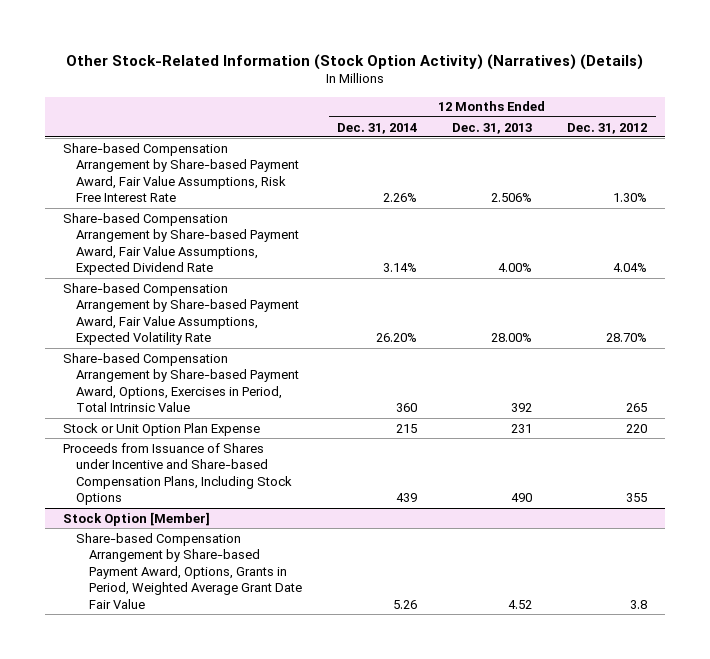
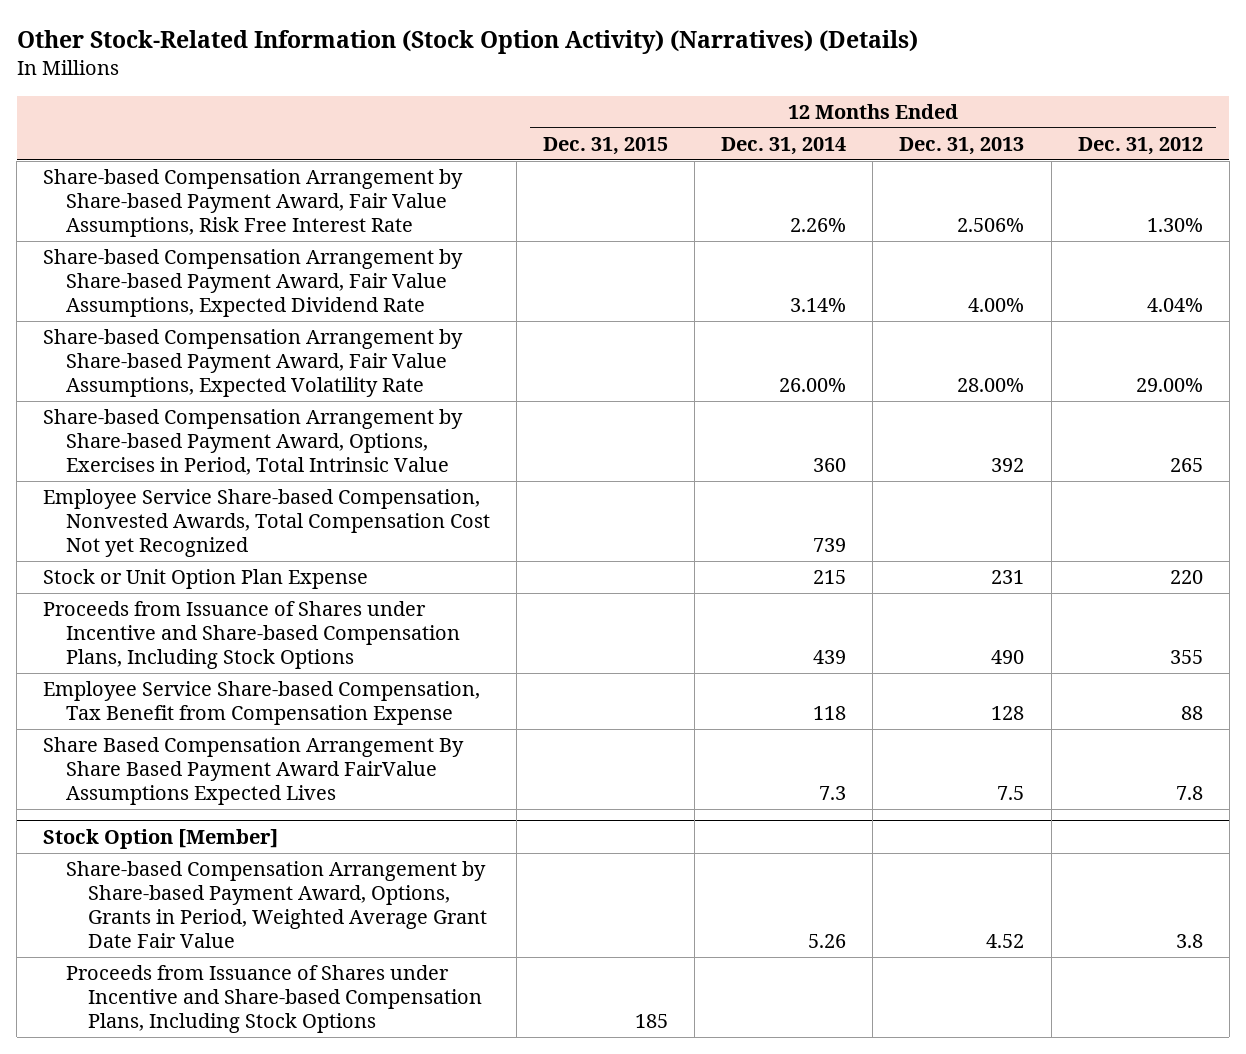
- | 12 Months Ended Dec. 31, 2014 | 12 Months Ended Dec. 31, 2013 | 12 Months Ended Dec. 31, 2012
+ | 12 Months Ended Dec. 31, 2015 | 12 Months Ended Dec. 31, 2014 | 12 Months Ended Dec. 31, 2013 | 12 Months Ended Dec. 31, 2012
- Share-based Compensation Arrangement by Share-based Payment Award, Fair Value Assumptions, Expected Volatility Rate | 26.20% | 28.00% | 28.70%
+ Share-based Compensation Arrangement by Share-based Payment Award, Fair Value Assumptions, Expected Volatility Rate | | 26.00% | 28.00% | 29.00%
+ Employee Service Share-based Compensation, Nonvested Awards, Total Compensation Cost Not yet Recognized | | 739 | |
+ Employee Service Share-based Compensation, Tax Benefit from Compensation Expense | | 118 | 128 | 88
+ Share Based Compensation Arrangement By Share Based Payment Award FairValue Assumptions Expected Lives | | 7.3 | 7.5 | 7.8
@ Stock Option [Member]
+ Proceeds from Issuance of Shares under Incentive and Share-based Compensation Plans, Including Stock Options | 185 | | |

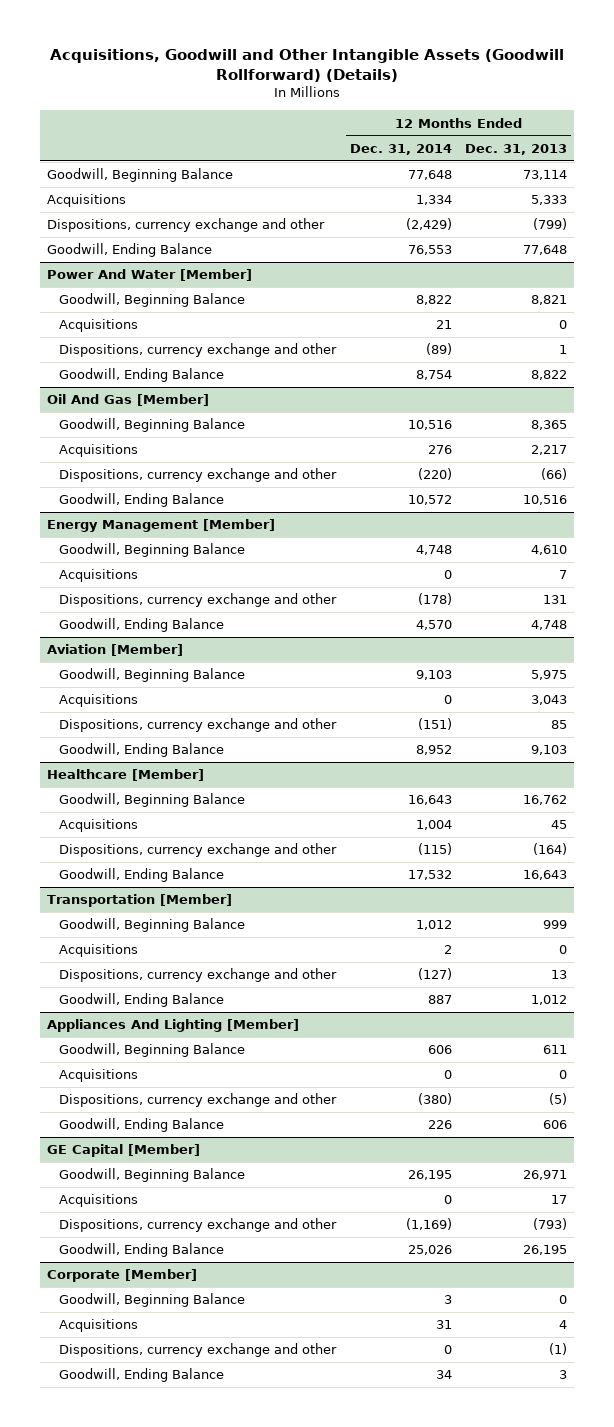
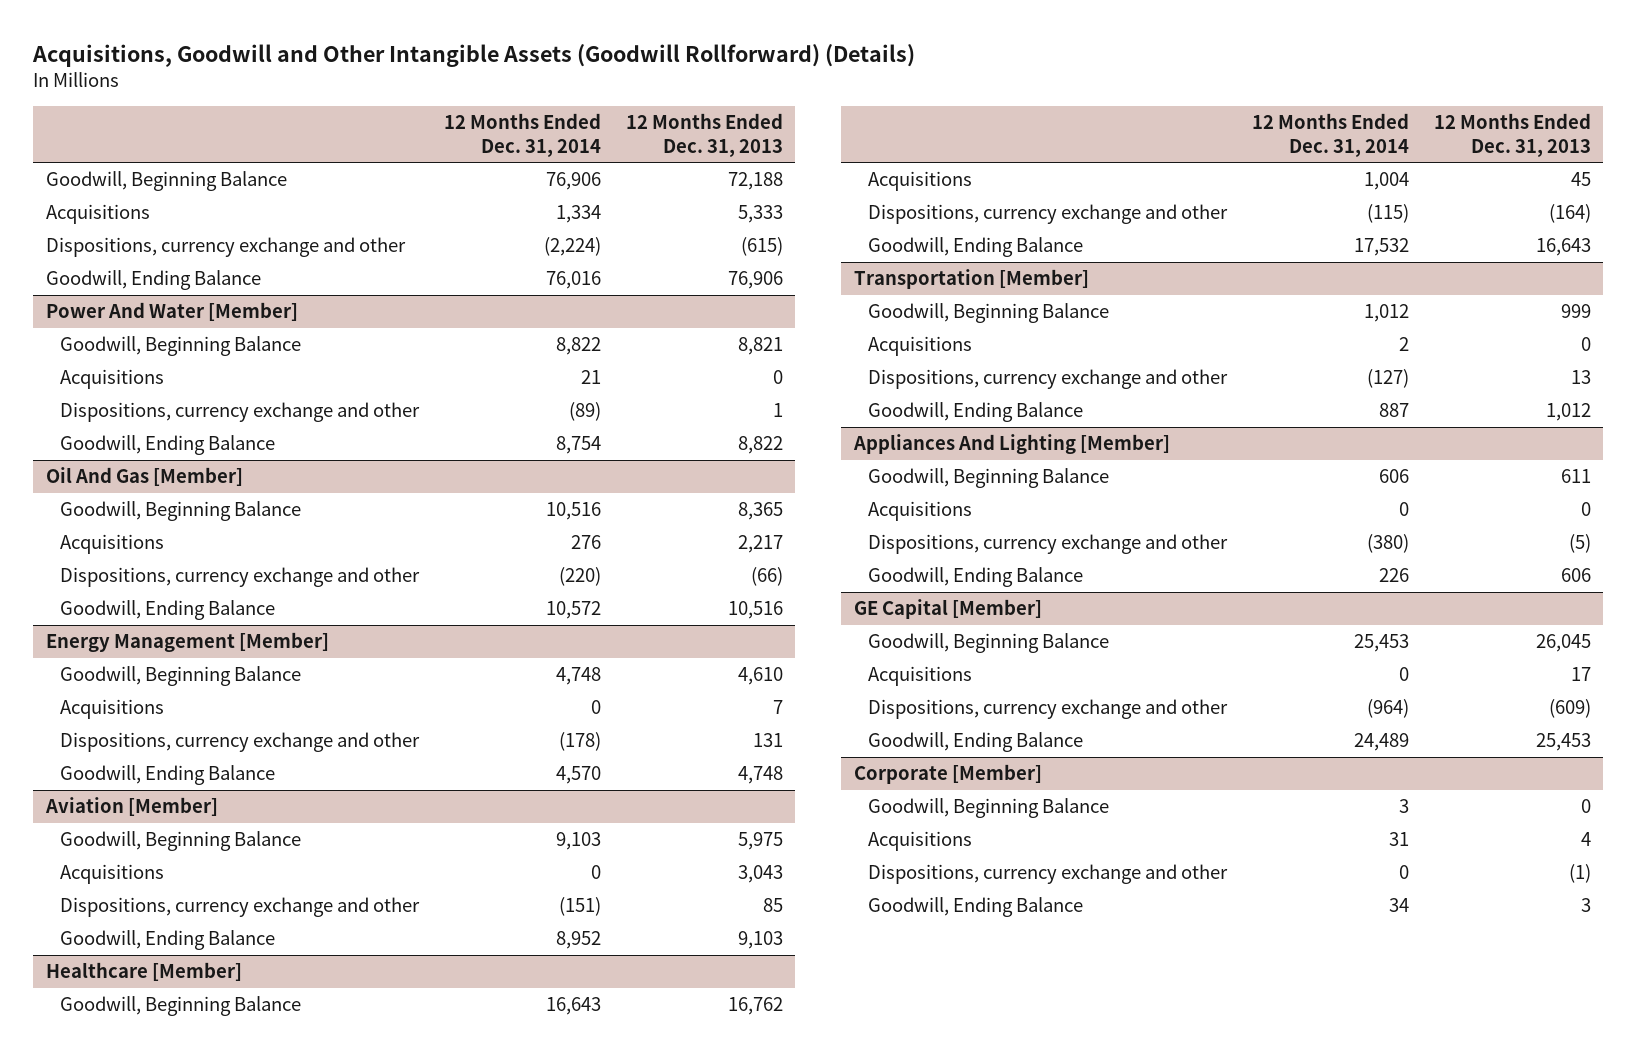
- Goodwill, Beginning Balance | 77,648 | 73,114
+ Goodwill, Beginning Balance | 76,906 | 72,188
- Dispositions, currency exchange and other | (2,429) | (799)
- Goodwill, Ending Balance | 76,553 | 77,648
+ Dispositions, currency exchange and other | (2,224) | (615)
+ Goodwill, Ending Balance | 76,016 | 76,906
@ GE Capital [Member]
- Goodwill, Beginning Balance | 26,195 | 26,971
+ Goodwill, Beginning Balance | 25,453 | 26,045
- Dispositions, currency exchange and other | (1,169) | (793)
- Goodwill, Ending Balance | 25,026 | 26,195
+ Dispositions, currency exchange and other | (964) | (609)
+ Goodwill, Ending Balance | 24,489 | 25,453

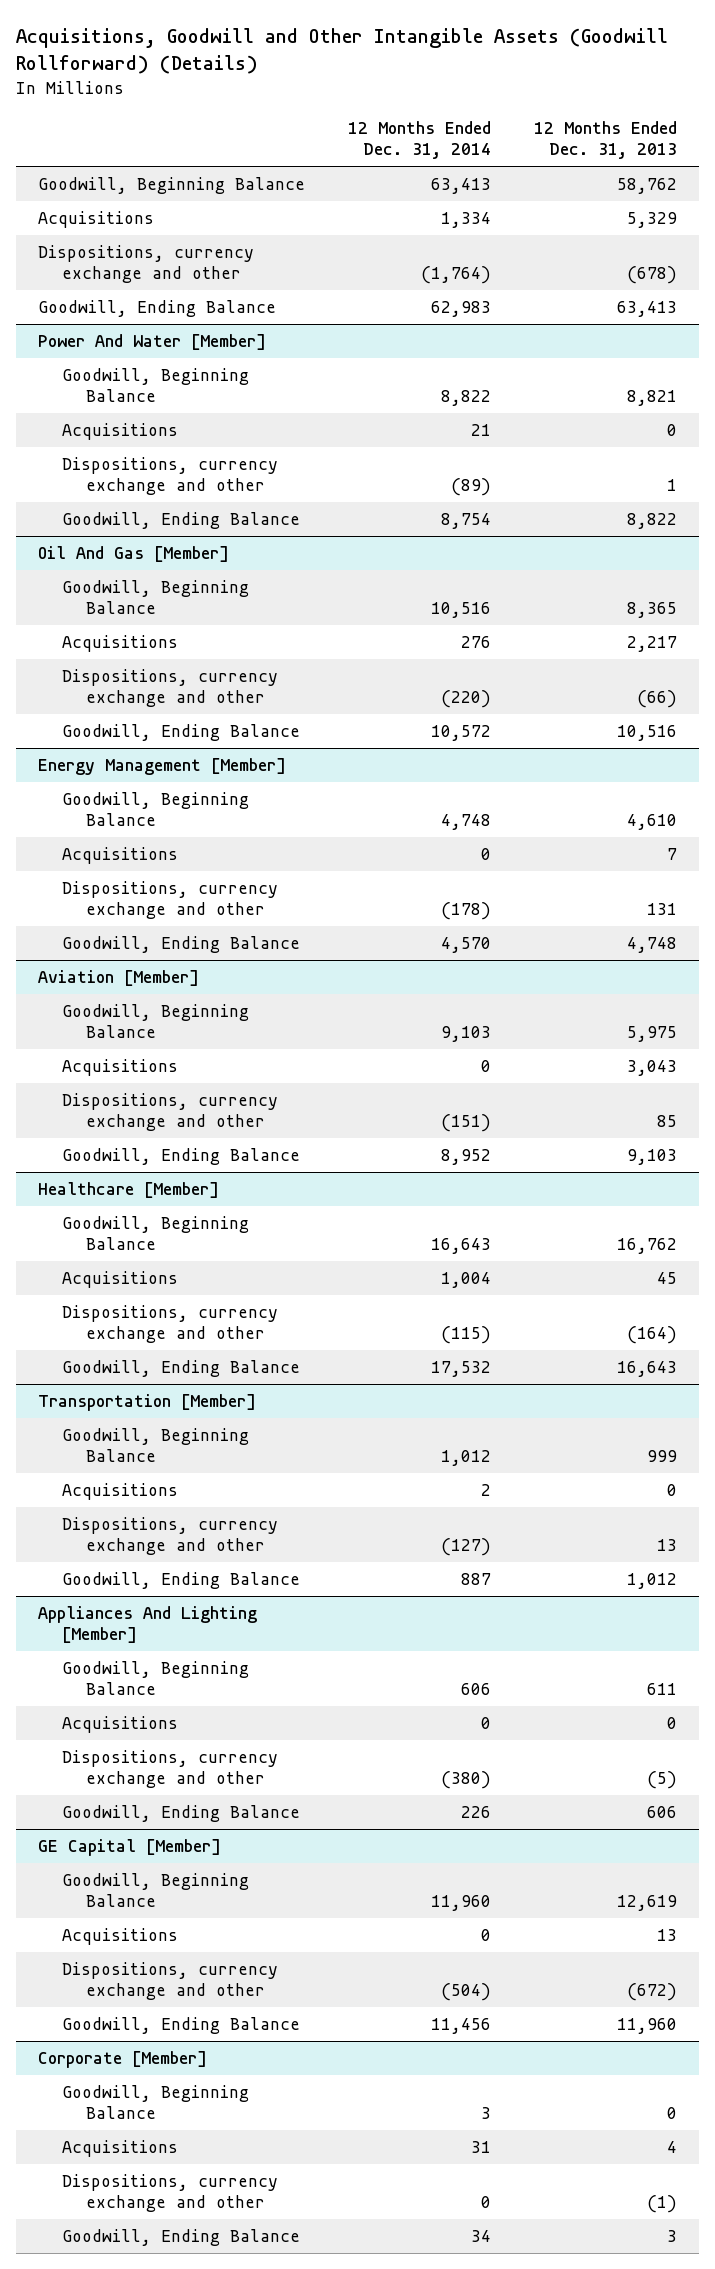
- Goodwill, Beginning Balance | 76,906 | 72,188
- Acquisitions | 1,334 | 5,333
- Dispositions, currency exchange and other | (2,224) | (615)
- Goodwill, Ending Balance | 76,016 | 76,906
+ Goodwill, Beginning Balance | 63,413 | 58,762
+ Acquisitions | 1,334 | 5,329
+ Dispositions, currency exchange and other | (1,764) | (678)
+ Goodwill, Ending Balance | 62,983 | 63,413
@ GE Capital [Member]
- Goodwill, Beginning Balance | 25,453 | 26,045
- Acquisitions | 0 | 17
- Dispositions, currency exchange and other | (964) | (609)
- Goodwill, Ending Balance | 24,489 | 25,453
+ Goodwill, Beginning Balance | 11,960 | 12,619
+ Acquisitions | 0 | 13
+ Dispositions, currency exchange and other | (504) | (672)
+ Goodwill, Ending Balance | 11,456 | 11,960

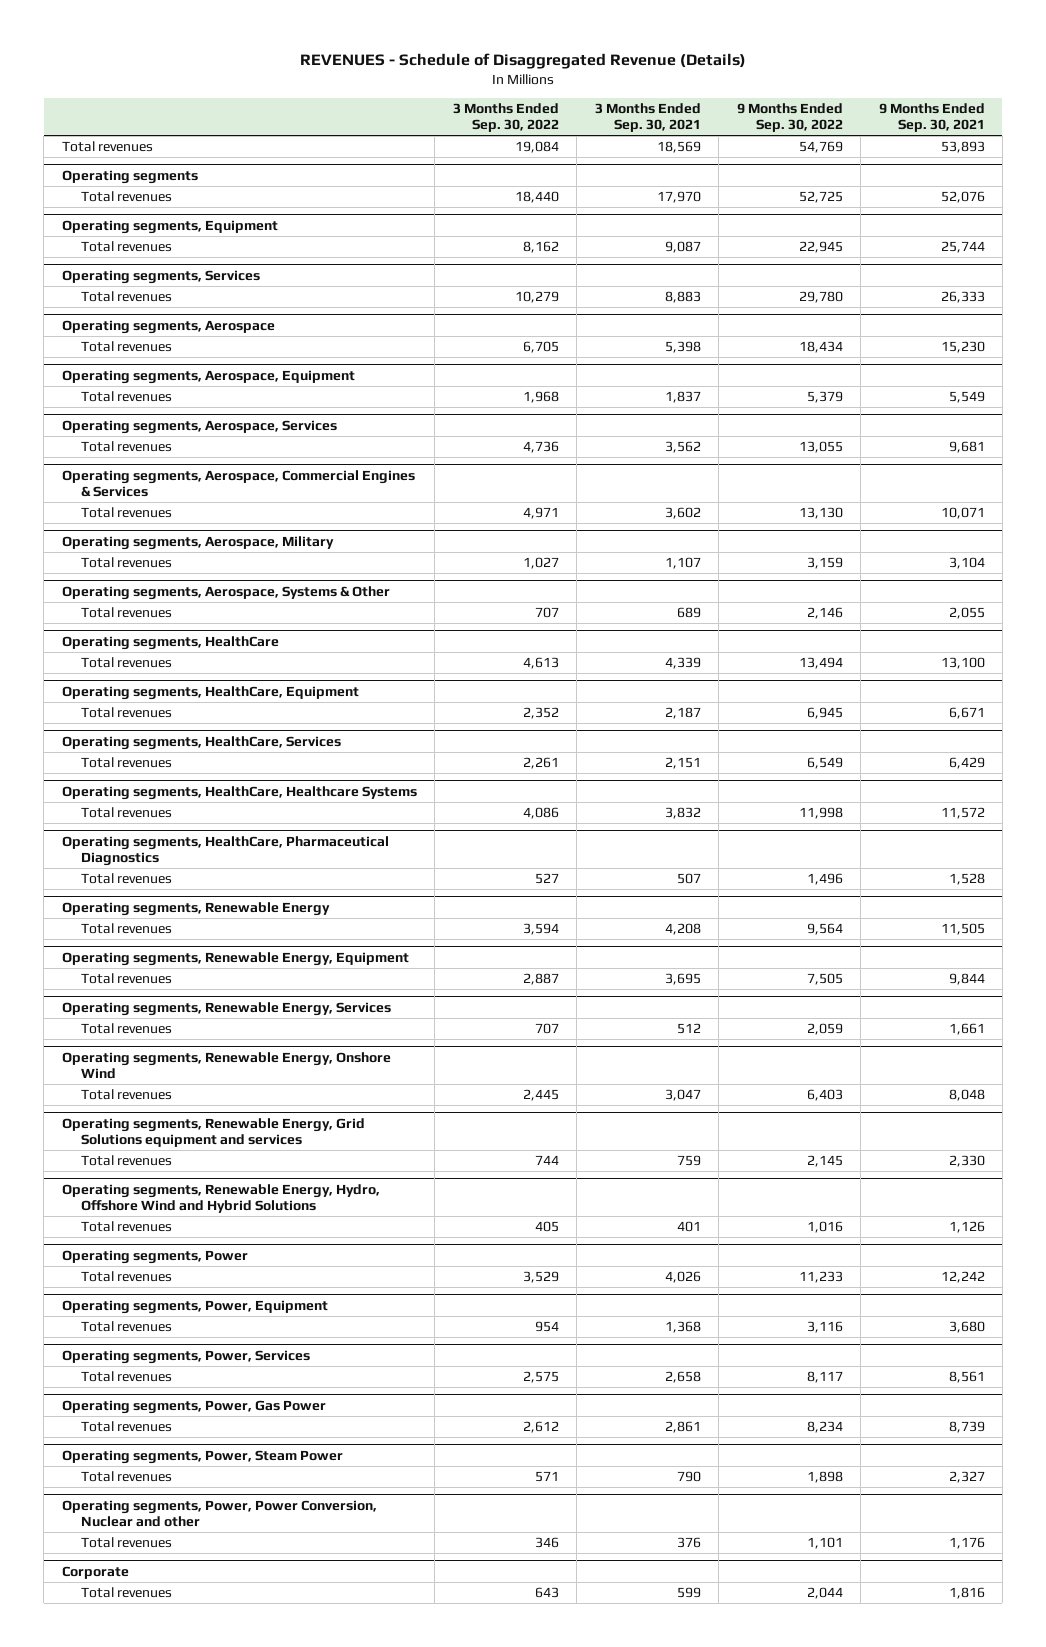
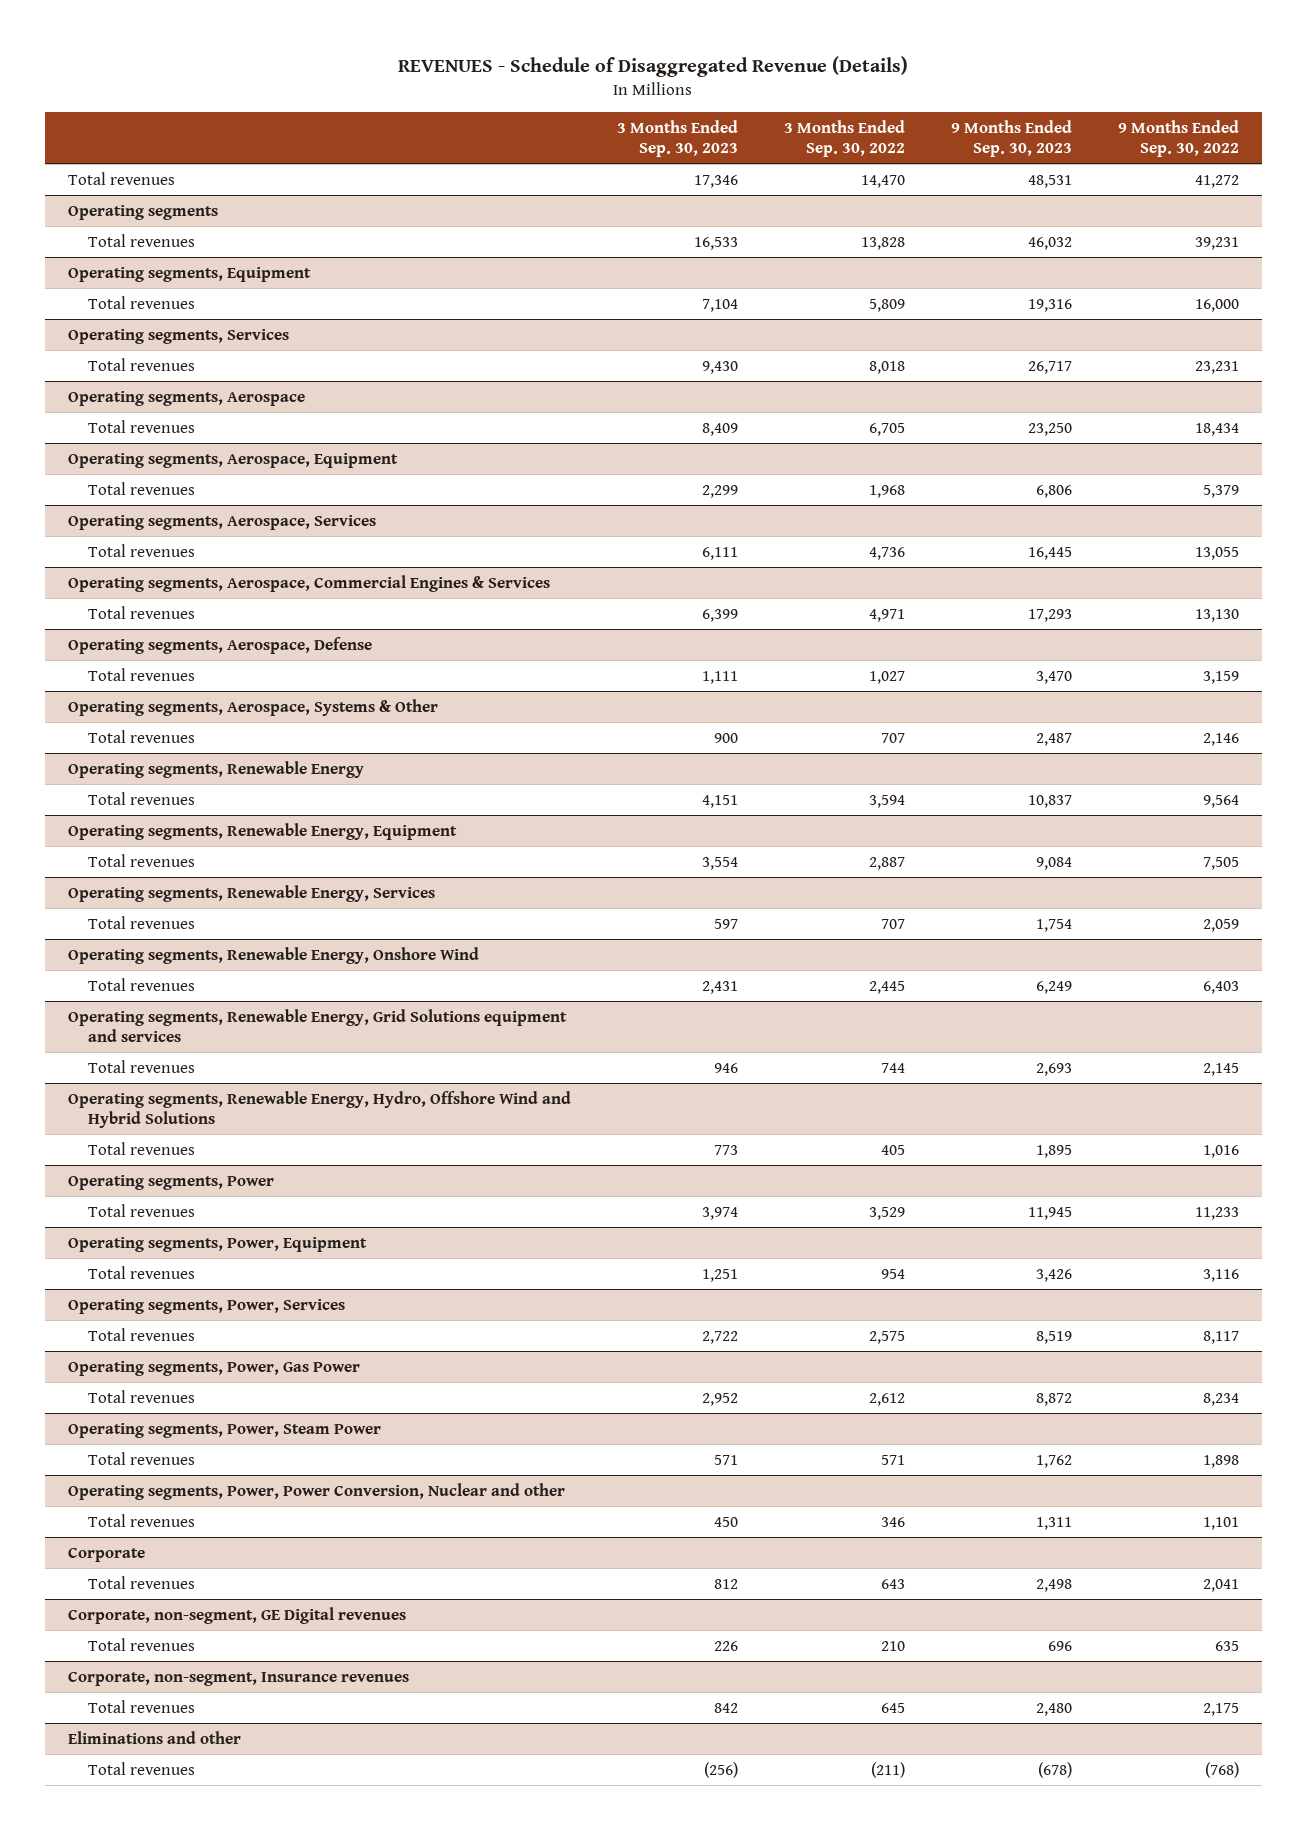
- | 3 Months Ended Sep. 30, 2022 | 3 Months Ended Sep. 30, 2021 | 9 Months Ended Sep. 30, 2022 | 9 Months Ended Sep. 30, 2021
+ | 3 Months Ended Sep. 30, 2023 | 3 Months Ended Sep. 30, 2022 | 9 Months Ended Sep. 30, 2023 | 9 Months Ended Sep. 30, 2022
- Total revenues | 19,084 | 18,569 | 54,769 | 53,893
+ Total revenues | 17,346 | 14,470 | 48,531 | 41,272
@ Operating segments
- Total revenues | 18,440 | 17,970 | 52,725 | 52,076
+ Total revenues | 16,533 | 13,828 | 46,032 | 39,231
@ Operating segments, Equipment
- Total revenues | 8,162 | 9,087 | 22,945 | 25,744
+ Total revenues | 7,104 | 5,809 | 19,316 | 16,000
@ Operating segments, Services
- Total revenues | 10,279 | 8,883 | 29,780 | 26,333
+ Total revenues | 9,430 | 8,018 | 26,717 | 23,231
- Operating segments, Aerospace, Military
+ Operating segments, Aerospace, Defense
- Operating segments, HealthCare
- Total revenues | 4,613 | 4,339 | 13,494 | 13,100
- Operating segments, HealthCare, Equipment
- Total revenues | 2,352 | 2,187 | 6,945 | 6,671
- Operating segments, HealthCare, Services
- Total revenues | 2,261 | 2,151 | 6,549 | 6,429
- Operating segments, HealthCare, Healthcare Systems
- Total revenues | 4,086 | 3,832 | 11,998 | 11,572
- Operating segments, HealthCare, Pharmaceutical Diagnostics
- Total revenues | 527 | 507 | 1,496 | 1,528
@ Corporate
- Total revenues | 643 | 599 | 2,044 | 1,816
+ Total revenues | 812 | 643 | 2,498 | 2,041
+ Corporate, non-segment, GE Digital revenues
+ Total revenues | 226 | 210 | 696 | 635
+ Corporate, non-segment, Insurance revenues
+ Total revenues | 842 | 645 | 2,480 | 2,175
+ Eliminations and other
+ Total revenues | (256) | (211) | (678) | (768)

